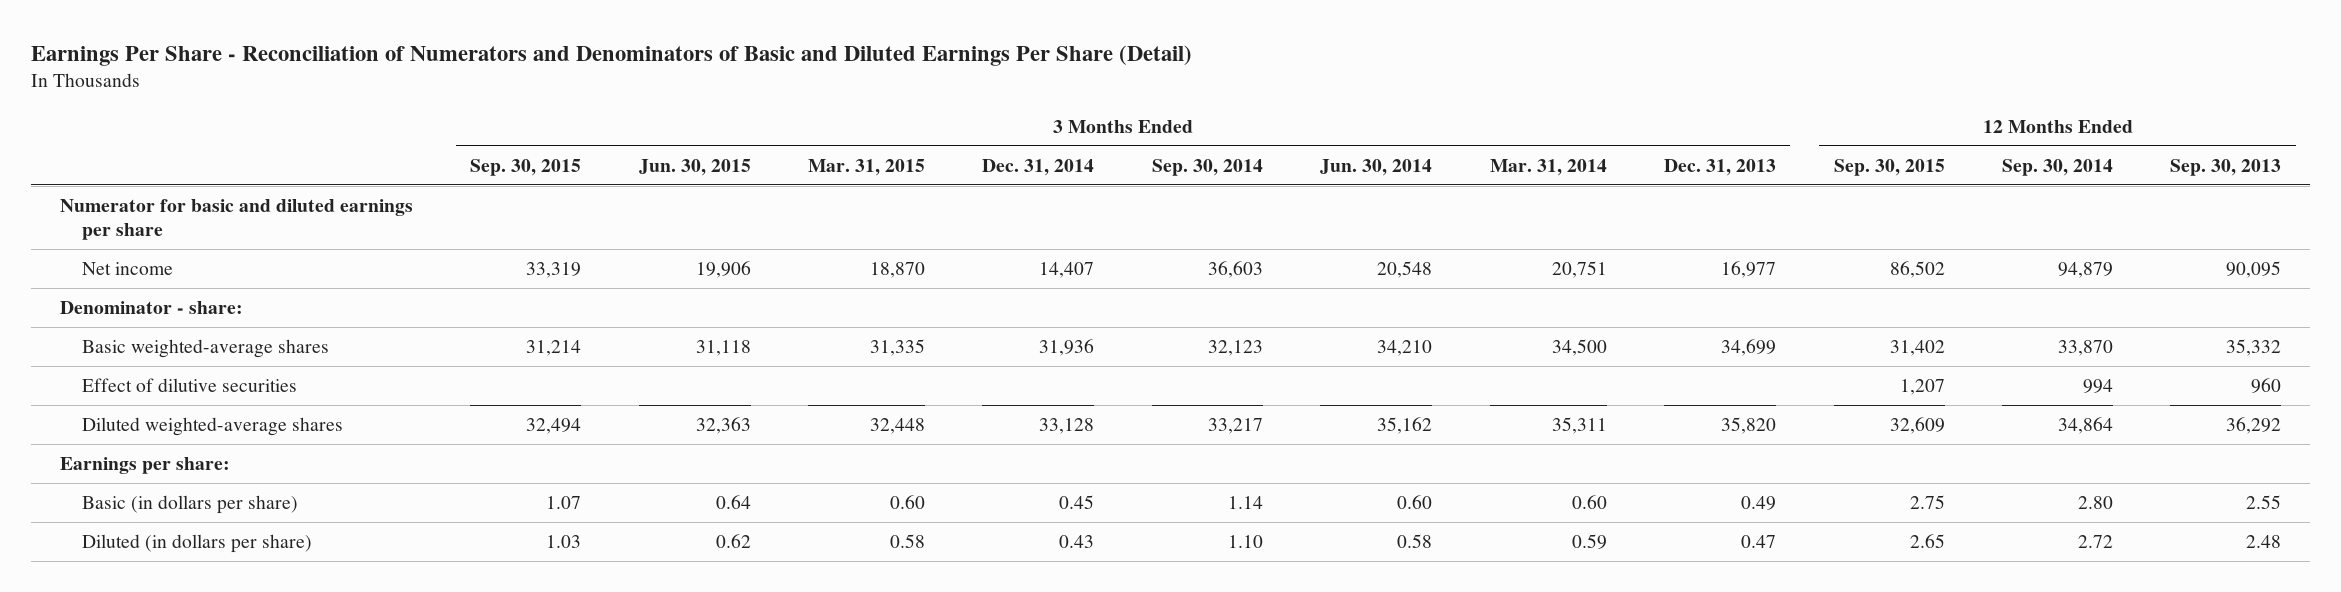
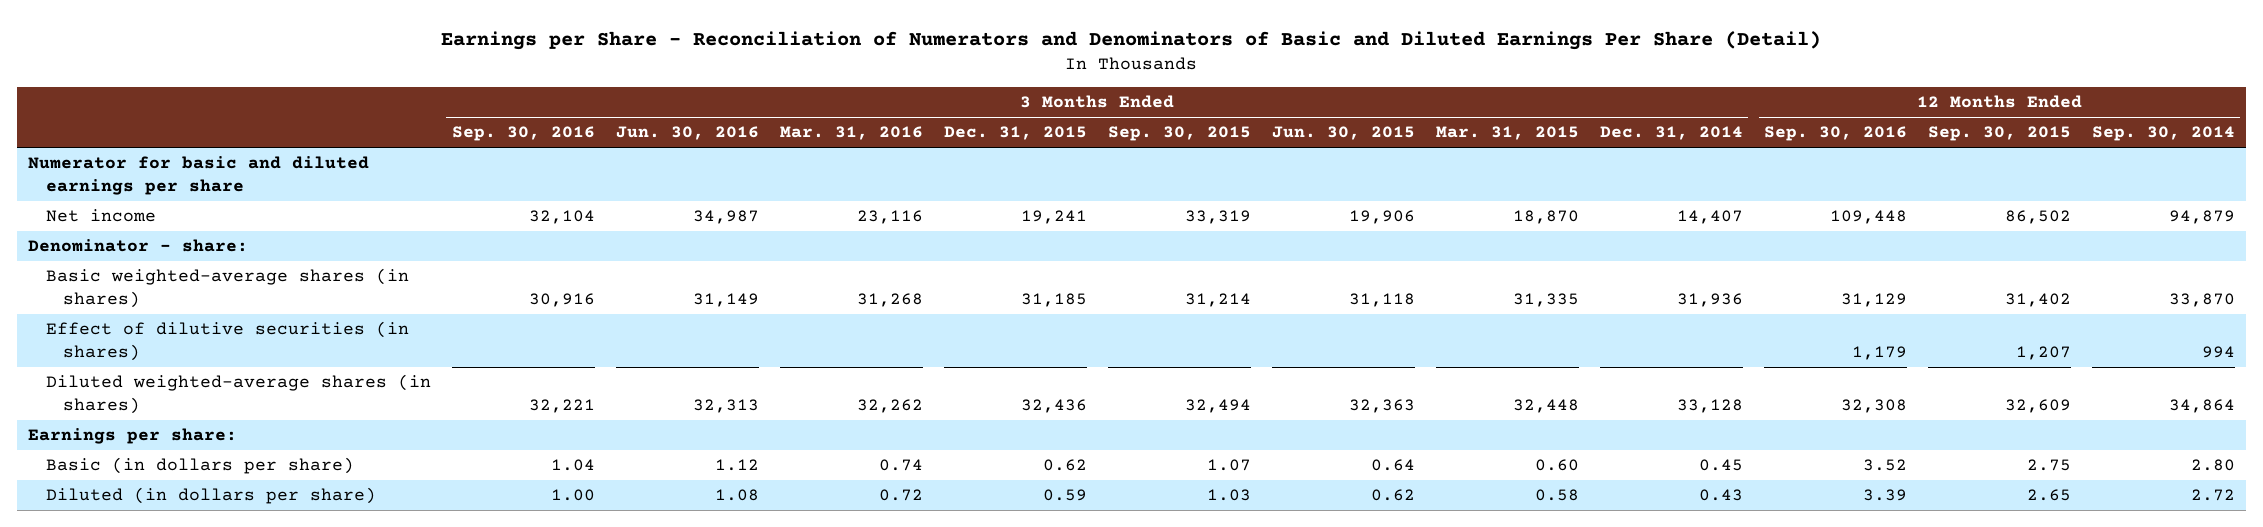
- Earnings Per Share - Reconciliation of Numerators and Denominators of Basic and Diluted Earnings Per Share (Detail)
+ Earnings per Share - Reconciliation of Numerators and Denominators of Basic and Diluted Earnings Per Share (Detail)
- | 3 Months Ended Sep. 30, 2015 | 3 Months Ended Jun. 30, 2015 | 3 Months Ended Mar. 31, 2015 | 3 Months Ended Dec. 31, 2014 | 3 Months Ended Sep. 30, 2014 | 3 Months Ended Jun. 30, 2014 | 3 Months Ended Mar. 31, 2014 | 3 Months Ended Dec. 31, 2013 | 12 Months Ended Sep. 30, 2015 | 12 Months Ended Sep. 30, 2014 | 12 Months Ended Sep. 30, 2013
+ | 3 Months Ended Sep. 30, 2016 | 3 Months Ended Jun. 30, 2016 | 3 Months Ended Mar. 31, 2016 | 3 Months Ended Dec. 31, 2015 | 3 Months Ended Sep. 30, 2015 | 3 Months Ended Jun. 30, 2015 | 3 Months Ended Mar. 31, 2015 | 3 Months Ended Dec. 31, 2014 | 12 Months Ended Sep. 30, 2016 | 12 Months Ended Sep. 30, 2015 | 12 Months Ended Sep. 30, 2014
- Basic weighted-average shares | 31,214 | 31,118 | 31,335 | 31,936 | 32,123 | 34,210 | 34,500 | 34,699 | 31,402 | 33,870 | 35,332
- Effect of dilutive securities | | | | | | | | | 1,207 | 994 | 960
- Diluted weighted-average shares | 32,494 | 32,363 | 32,448 | 33,128 | 33,217 | 35,162 | 35,311 | 35,820 | 32,609 | 34,864 | 36,292
+ Basic weighted-average shares (in shares) | 30,916 | 31,149 | 31,268 | 31,185 | 31,214 | 31,118 | 31,335 | 31,936 | 31,129 | 31,402 | 33,870
+ Effect of dilutive securities (in shares) | | | | | | | | | 1,179 | 1,207 | 994
+ Diluted weighted-average shares (in shares) | 32,221 | 32,313 | 32,262 | 32,436 | 32,494 | 32,363 | 32,448 | 33,128 | 32,308 | 32,609 | 34,864

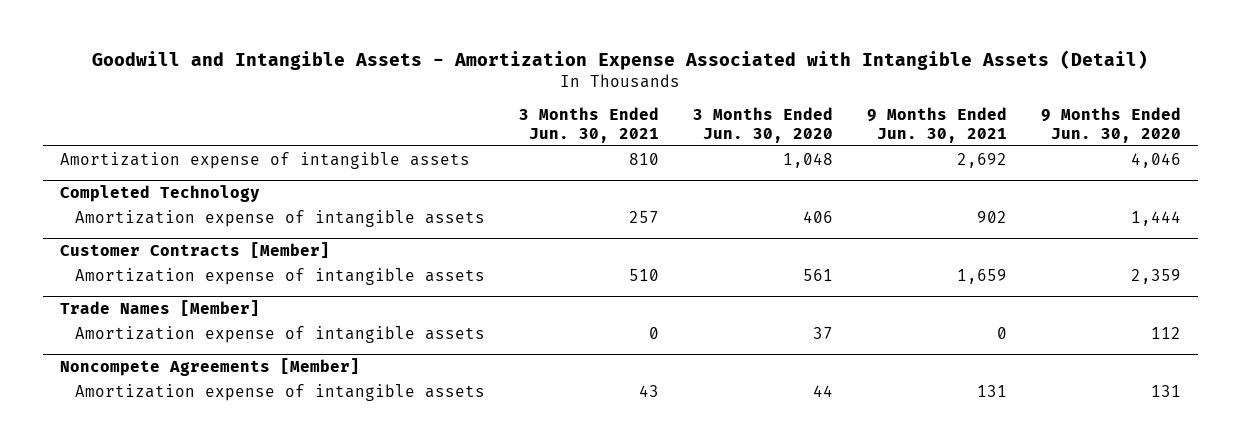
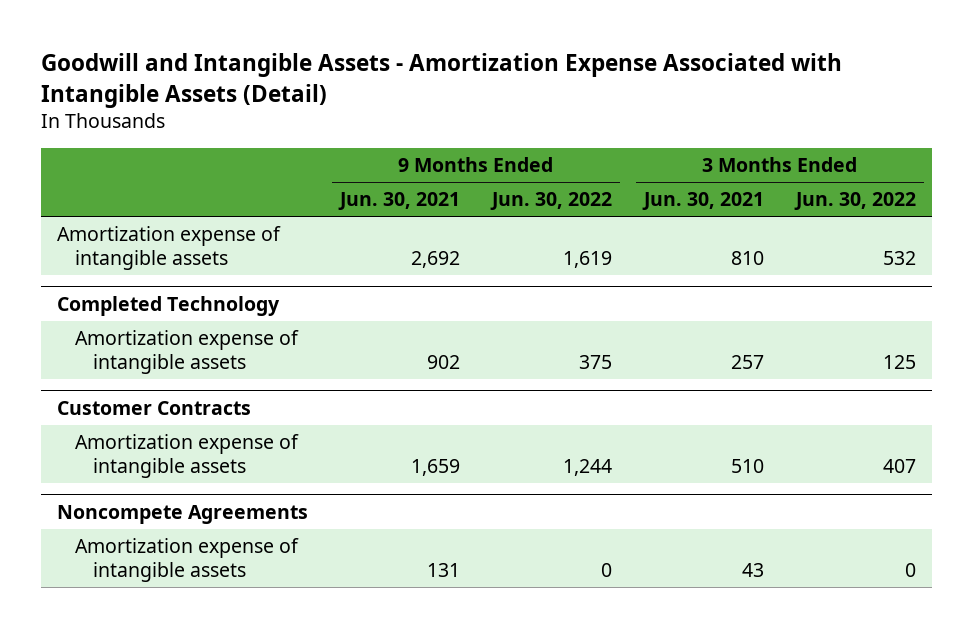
- | 3 Months Ended Jun. 30, 2021 | 3 Months Ended Jun. 30, 2020 | 9 Months Ended Jun. 30, 2021 | 9 Months Ended Jun. 30, 2020
+ | 9 Months Ended Jun. 30, 2021 | 9 Months Ended Jun. 30, 2022 | 3 Months Ended Jun. 30, 2021 | 3 Months Ended Jun. 30, 2022
- Customer Contracts [Member]
+ Customer Contracts
- Trade Names [Member]
- Amortization expense of intangible assets | 0 | 37 | 0 | 112
- Noncompete Agreements [Member]
+ Noncompete Agreements

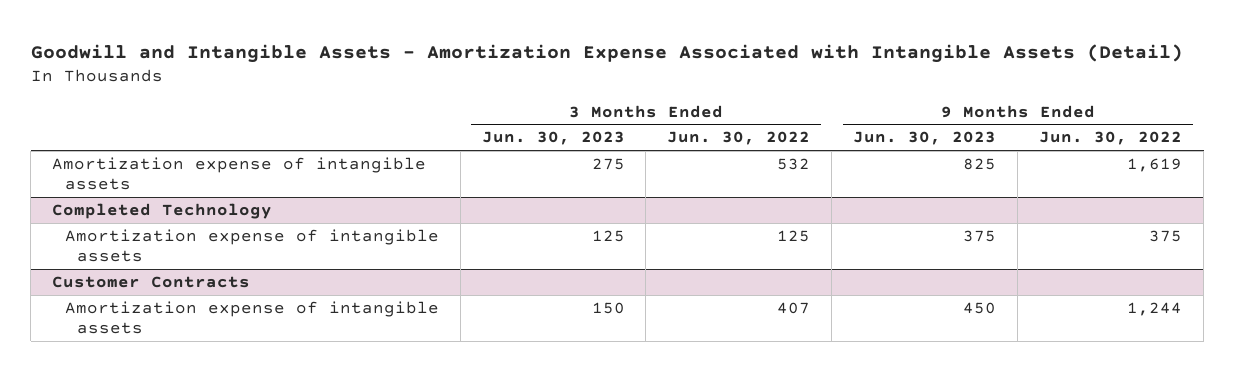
- | 9 Months Ended Jun. 30, 2021 | 9 Months Ended Jun. 30, 2022 | 3 Months Ended Jun. 30, 2021 | 3 Months Ended Jun. 30, 2022
+ | 3 Months Ended Jun. 30, 2023 | 3 Months Ended Jun. 30, 2022 | 9 Months Ended Jun. 30, 2023 | 9 Months Ended Jun. 30, 2022
- Noncompete Agreements
- Amortization expense of intangible assets | 131 | 0 | 43 | 0

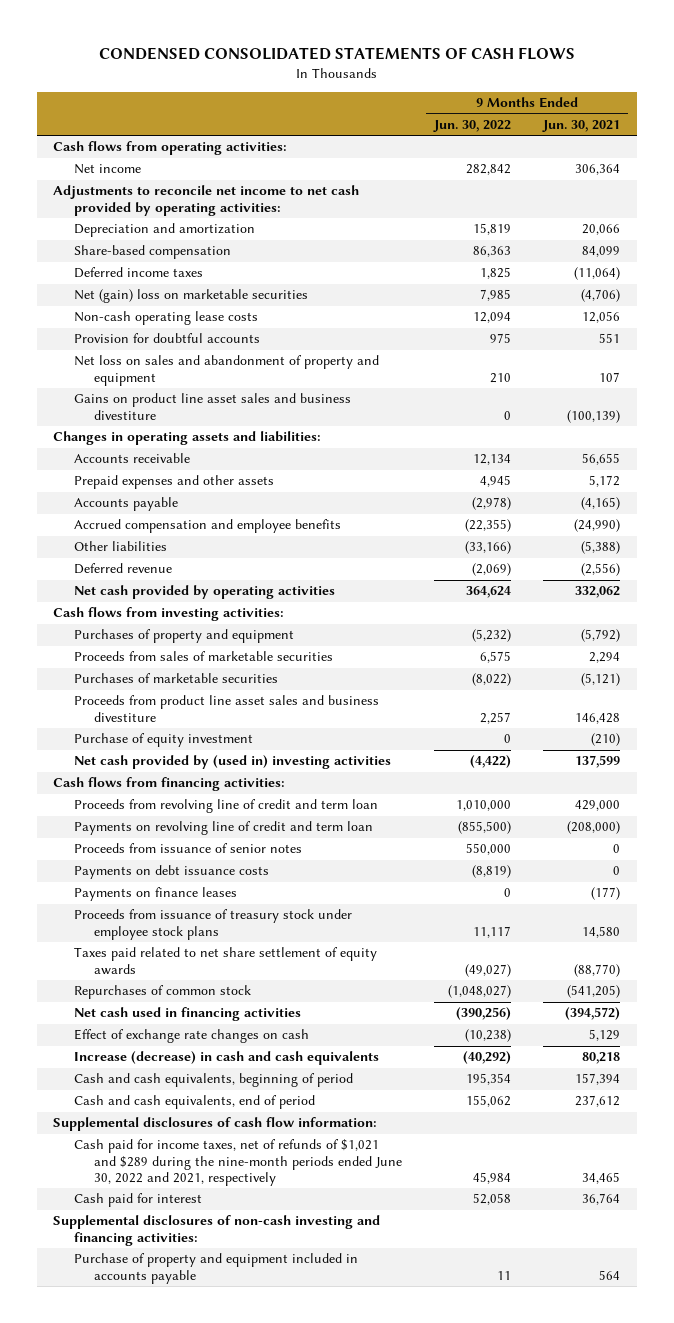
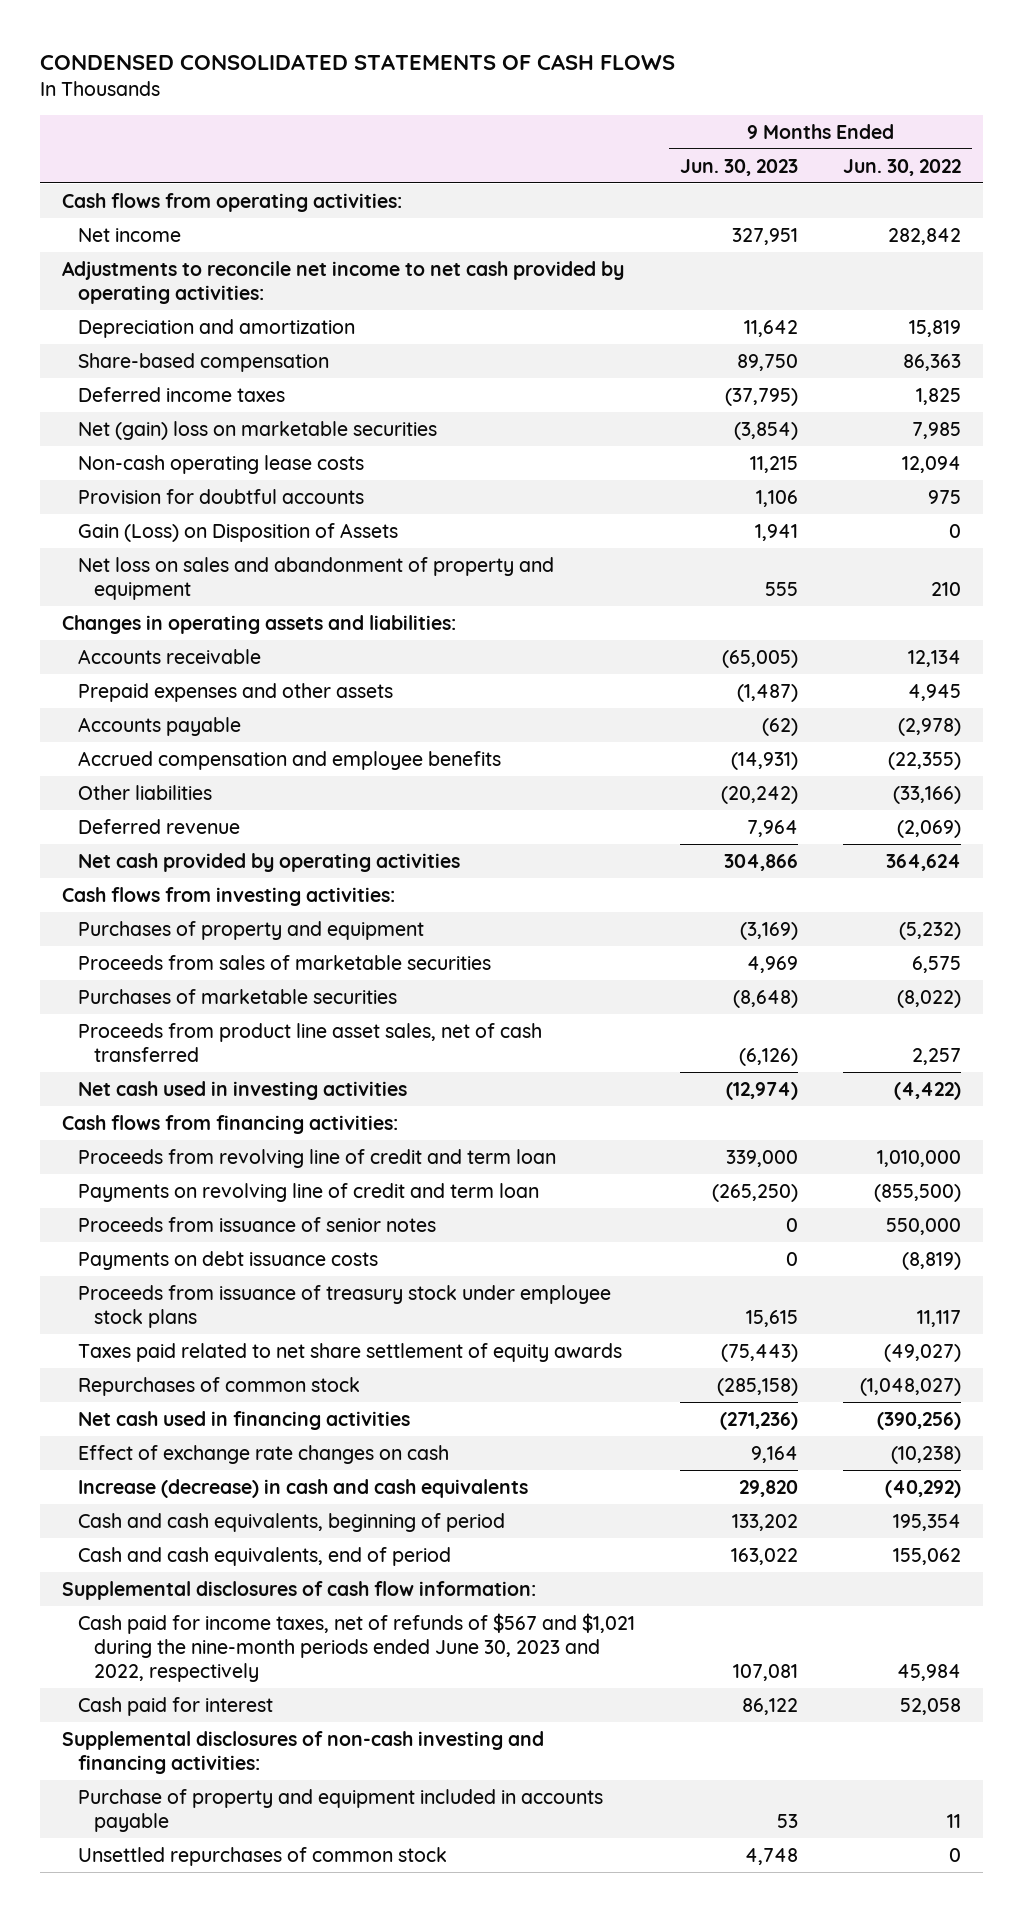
- | 9 Months Ended Jun. 30, 2022 | 9 Months Ended Jun. 30, 2021
+ | 9 Months Ended Jun. 30, 2023 | 9 Months Ended Jun. 30, 2022
+ Gain (Loss) on Disposition of Assets | 1,941 | 0
- Gains on product line asset sales and business divestiture | 0 | (100,139)
- Proceeds from product line asset sales and business divestiture | 2,257 | 146,428
- Purchase of equity investment | 0 | (210)
- Net cash provided by (used in) investing activities | (4,422) | 137,599
+ Proceeds from product line asset sales, net of cash transferred | (6,126) | 2,257
+ Net cash used in investing activities | (12,974) | (4,422)
- Payments on finance leases | 0 | (177)
- Cash paid for income taxes, net of refunds of $1,021 and $289 during the nine-month periods ended June 30, 2022 and 2021, respectively | 45,984 | 34,465
+ Cash paid for income taxes, net of refunds of $567 and $1,021 during the nine-month periods ended June 30, 2023 and 2022, respectively | 107,081 | 45,984
+ Unsettled repurchases of common stock | 4,748 | 0

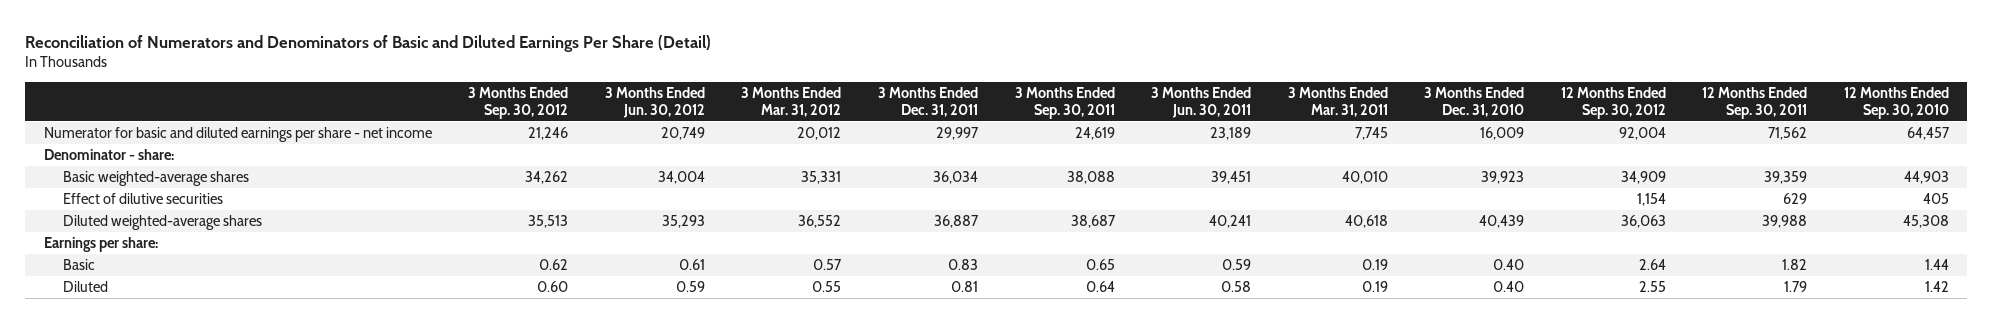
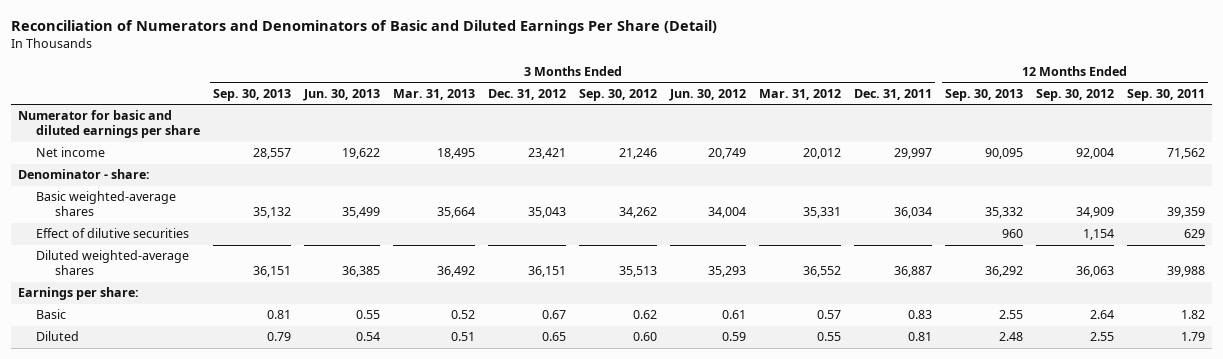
- | 3 Months Ended Sep. 30, 2012 | 3 Months Ended Jun. 30, 2012 | 3 Months Ended Mar. 31, 2012 | 3 Months Ended Dec. 31, 2011 | 3 Months Ended Sep. 30, 2011 | 3 Months Ended Jun. 30, 2011 | 3 Months Ended Mar. 31, 2011 | 3 Months Ended Dec. 31, 2010 | 12 Months Ended Sep. 30, 2012 | 12 Months Ended Sep. 30, 2011 | 12 Months Ended Sep. 30, 2010
+ | 3 Months Ended Sep. 30, 2013 | 3 Months Ended Jun. 30, 2013 | 3 Months Ended Mar. 31, 2013 | 3 Months Ended Dec. 31, 2012 | 3 Months Ended Sep. 30, 2012 | 3 Months Ended Jun. 30, 2012 | 3 Months Ended Mar. 31, 2012 | 3 Months Ended Dec. 31, 2011 | 12 Months Ended Sep. 30, 2013 | 12 Months Ended Sep. 30, 2012 | 12 Months Ended Sep. 30, 2011
- Numerator for basic and diluted earnings per share - net income | 21,246 | 20,749 | 20,012 | 29,997 | 24,619 | 23,189 | 7,745 | 16,009 | 92,004 | 71,562 | 64,457
+ Numerator for basic and diluted earnings per share
+ Net income | 28,557 | 19,622 | 18,495 | 23,421 | 21,246 | 20,749 | 20,012 | 29,997 | 90,095 | 92,004 | 71,562

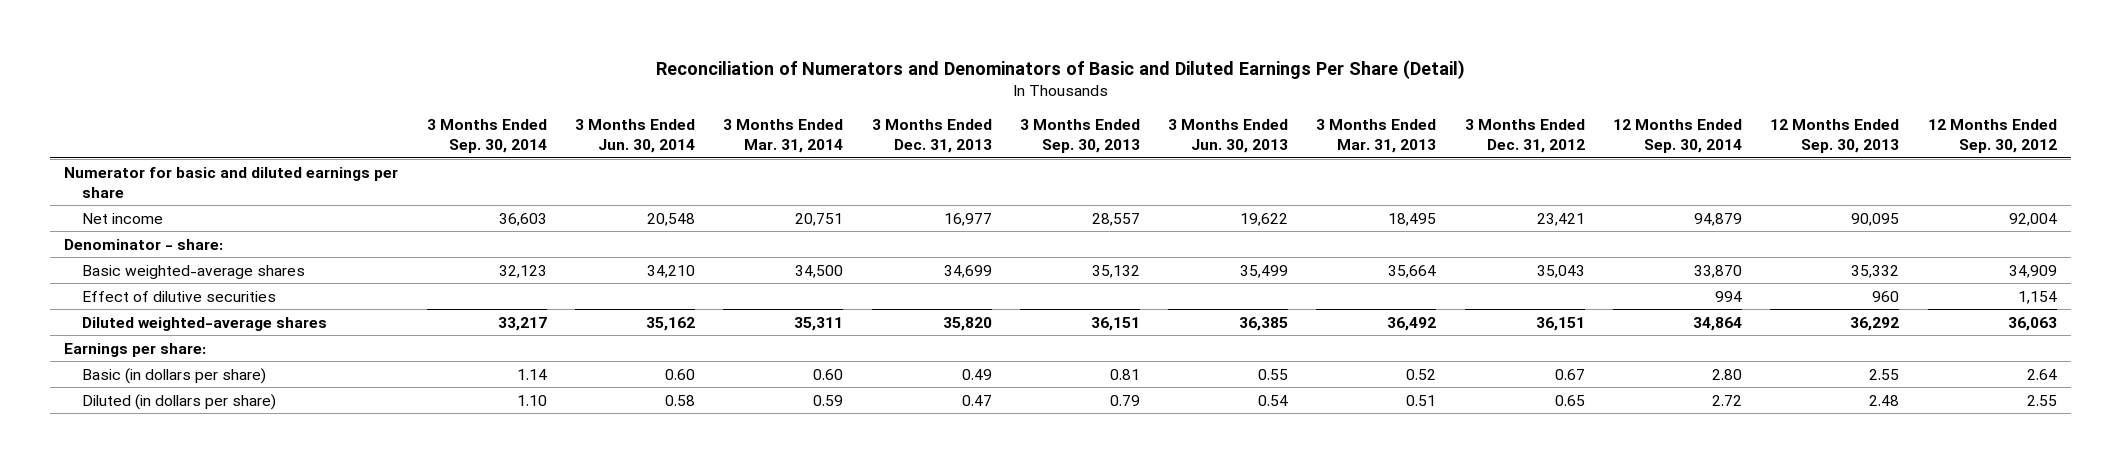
- | 3 Months Ended Sep. 30, 2013 | 3 Months Ended Jun. 30, 2013 | 3 Months Ended Mar. 31, 2013 | 3 Months Ended Dec. 31, 2012 | 3 Months Ended Sep. 30, 2012 | 3 Months Ended Jun. 30, 2012 | 3 Months Ended Mar. 31, 2012 | 3 Months Ended Dec. 31, 2011 | 12 Months Ended Sep. 30, 2013 | 12 Months Ended Sep. 30, 2012 | 12 Months Ended Sep. 30, 2011
+ | 3 Months Ended Sep. 30, 2014 | 3 Months Ended Jun. 30, 2014 | 3 Months Ended Mar. 31, 2014 | 3 Months Ended Dec. 31, 2013 | 3 Months Ended Sep. 30, 2013 | 3 Months Ended Jun. 30, 2013 | 3 Months Ended Mar. 31, 2013 | 3 Months Ended Dec. 31, 2012 | 12 Months Ended Sep. 30, 2014 | 12 Months Ended Sep. 30, 2013 | 12 Months Ended Sep. 30, 2012
- Basic | 0.81 | 0.55 | 0.52 | 0.67 | 0.62 | 0.61 | 0.57 | 0.83 | 2.55 | 2.64 | 1.82
- Diluted | 0.79 | 0.54 | 0.51 | 0.65 | 0.60 | 0.59 | 0.55 | 0.81 | 2.48 | 2.55 | 1.79
+ Basic (in dollars per share) | 1.14 | 0.60 | 0.60 | 0.49 | 0.81 | 0.55 | 0.52 | 0.67 | 2.80 | 2.55 | 2.64
+ Diluted (in dollars per share) | 1.10 | 0.58 | 0.59 | 0.47 | 0.79 | 0.54 | 0.51 | 0.65 | 2.72 | 2.48 | 2.55

